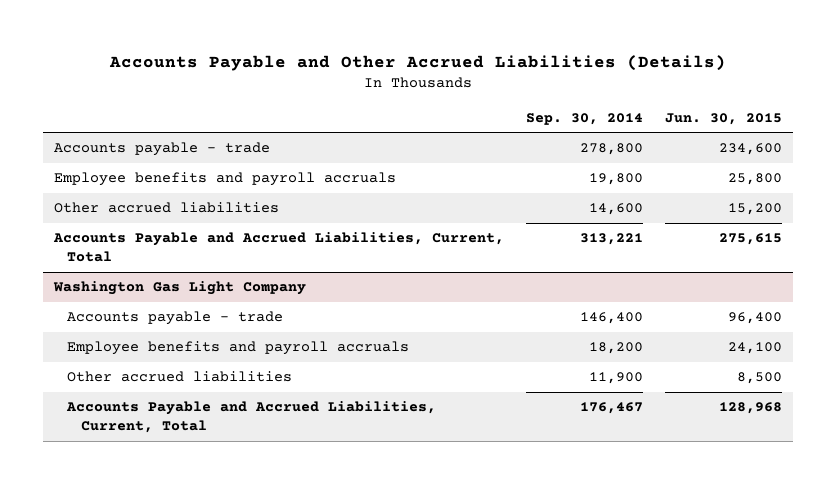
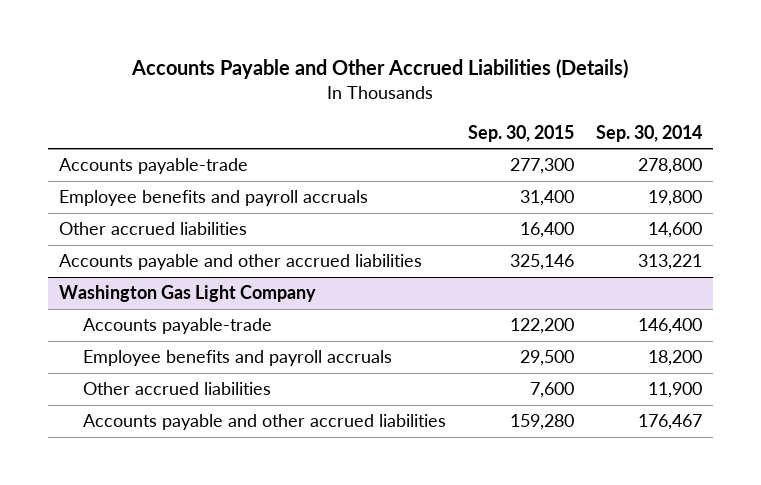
- | Sep. 30, 2014 | Jun. 30, 2015
+ | Sep. 30, 2015 | Sep. 30, 2014
- Accounts payable - trade | 278,800 | 234,600
+ Accounts payable-trade | 277,300 | 278,800
- Accounts Payable and Accrued Liabilities, Current, Total | 313,221 | 275,615
+ Accounts payable and other accrued liabilities | 325,146 | 313,221
@ Washington Gas Light Company
- Accounts payable - trade | 146,400 | 96,400
+ Accounts payable-trade | 122,200 | 146,400
- Accounts Payable and Accrued Liabilities, Current, Total | 176,467 | 128,968
+ Accounts payable and other accrued liabilities | 159,280 | 176,467

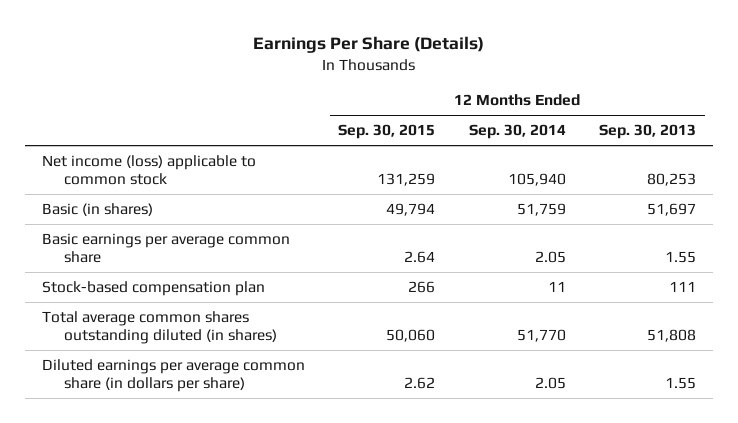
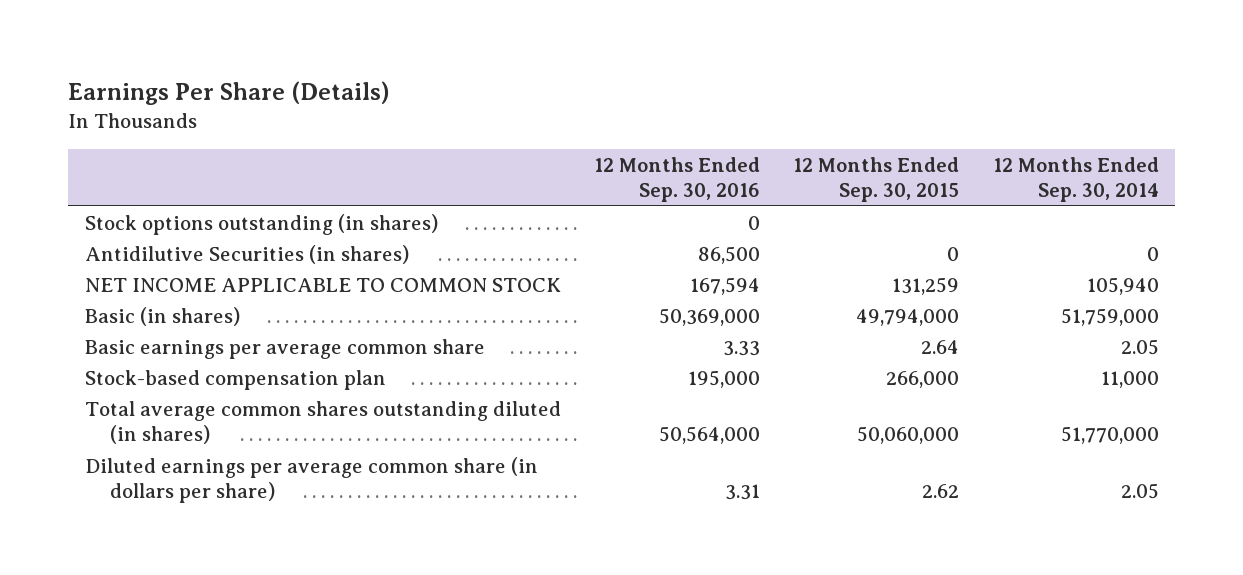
- | 12 Months Ended Sep. 30, 2015 | 12 Months Ended Sep. 30, 2014 | 12 Months Ended Sep. 30, 2013
+ | 12 Months Ended Sep. 30, 2016 | 12 Months Ended Sep. 30, 2015 | 12 Months Ended Sep. 30, 2014
- Net income (loss) applicable to common stock | 131,259 | 105,940 | 80,253
- Basic (in shares) | 49,794 | 51,759 | 51,697
+ Stock options outstanding (in shares) | 0 | |
+ Antidilutive Securities (in shares) | 86,500 | 0 | 0
+ NET INCOME APPLICABLE TO COMMON STOCK | 167,594 | 131,259 | 105,940
+ Basic (in shares) | 50,369,000 | 49,794,000 | 51,759,000
- Stock-based compensation plan | 266 | 11 | 111
- Total average common shares outstanding diluted (in shares) | 50,060 | 51,770 | 51,808
+ Stock-based compensation plan | 195,000 | 266,000 | 11,000
+ Total average common shares outstanding diluted (in shares) | 50,564,000 | 50,060,000 | 51,770,000

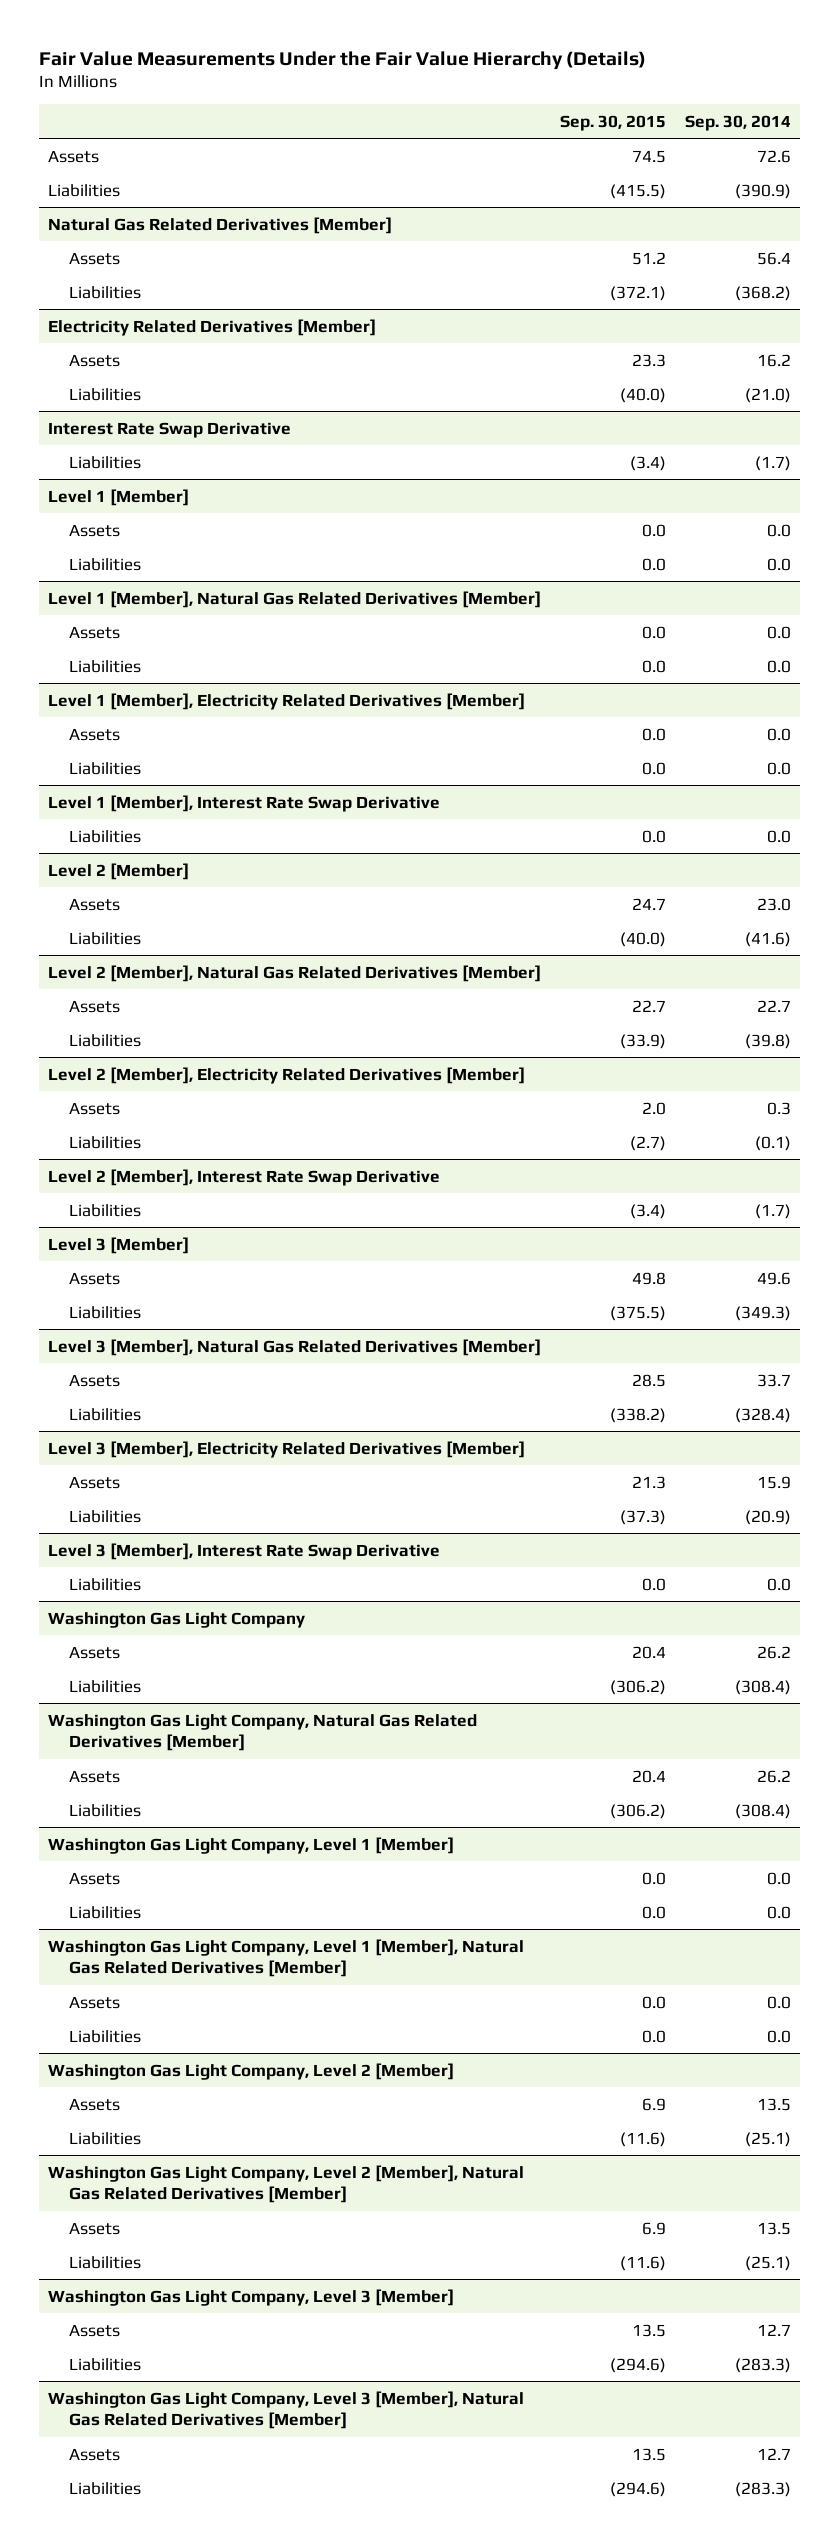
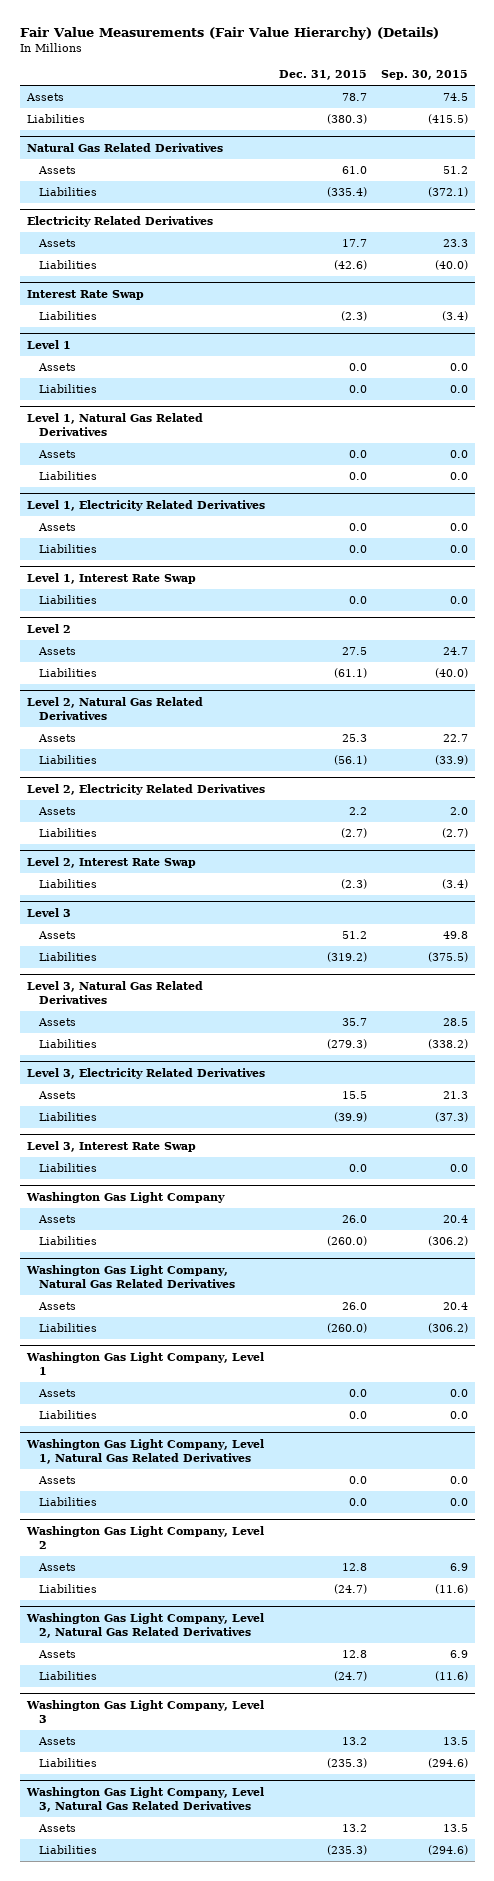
- Fair Value Measurements Under the Fair Value Hierarchy (Details)
+ Fair Value Measurements (Fair Value Hierarchy) (Details)
- | Sep. 30, 2015 | Sep. 30, 2014
+ | Dec. 31, 2015 | Sep. 30, 2015
- Natural Gas Related Derivatives [Member]
+ Natural Gas Related Derivatives
- Electricity Related Derivatives [Member]
+ Electricity Related Derivatives
- Interest Rate Swap Derivative
+ Interest Rate Swap
- Level 1 [Member]
+ Level 1
- Level 1 [Member], Natural Gas Related Derivatives [Member]
+ Level 1, Natural Gas Related Derivatives
- Level 1 [Member], Electricity Related Derivatives [Member]
+ Level 1, Electricity Related Derivatives
- Level 1 [Member], Interest Rate Swap Derivative
+ Level 1, Interest Rate Swap
- Level 2 [Member]
+ Level 2
- Level 2 [Member], Natural Gas Related Derivatives [Member]
+ Level 2, Natural Gas Related Derivatives
- Level 2 [Member], Electricity Related Derivatives [Member]
+ Level 2, Electricity Related Derivatives
- Level 2 [Member], Interest Rate Swap Derivative
+ Level 2, Interest Rate Swap
- Level 3 [Member]
+ Level 3
- Level 3 [Member], Natural Gas Related Derivatives [Member]
+ Level 3, Natural Gas Related Derivatives
- Level 3 [Member], Electricity Related Derivatives [Member]
+ Level 3, Electricity Related Derivatives
- Level 3 [Member], Interest Rate Swap Derivative
+ Level 3, Interest Rate Swap
- Washington Gas Light Company, Natural Gas Related Derivatives [Member]
+ Washington Gas Light Company, Natural Gas Related Derivatives
- Washington Gas Light Company, Level 1 [Member]
+ Washington Gas Light Company, Level 1
- Washington Gas Light Company, Level 1 [Member], Natural Gas Related Derivatives [Member]
+ Washington Gas Light Company, Level 1, Natural Gas Related Derivatives
- Washington Gas Light Company, Level 2 [Member]
+ Washington Gas Light Company, Level 2
- Washington Gas Light Company, Level 2 [Member], Natural Gas Related Derivatives [Member]
+ Washington Gas Light Company, Level 2, Natural Gas Related Derivatives
- Washington Gas Light Company, Level 3 [Member]
+ Washington Gas Light Company, Level 3
- Washington Gas Light Company, Level 3 [Member], Natural Gas Related Derivatives [Member]
+ Washington Gas Light Company, Level 3, Natural Gas Related Derivatives

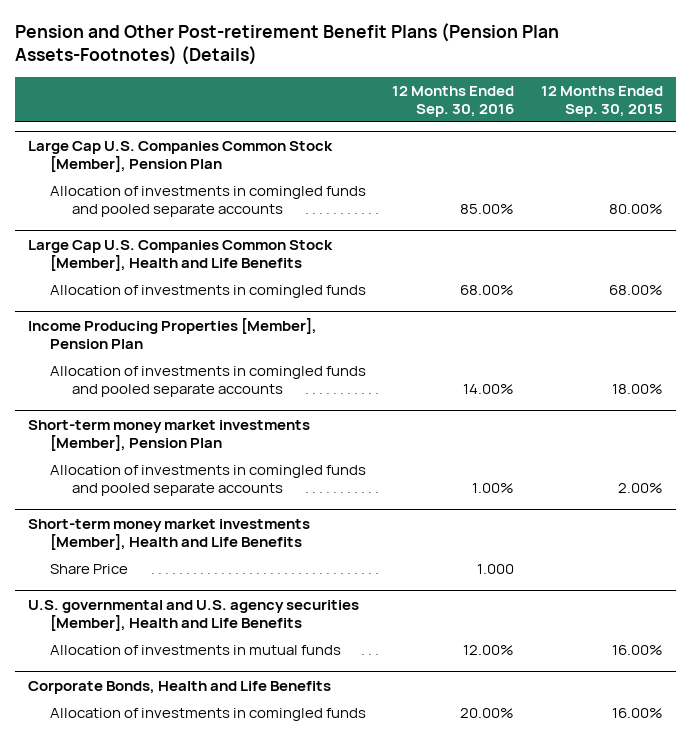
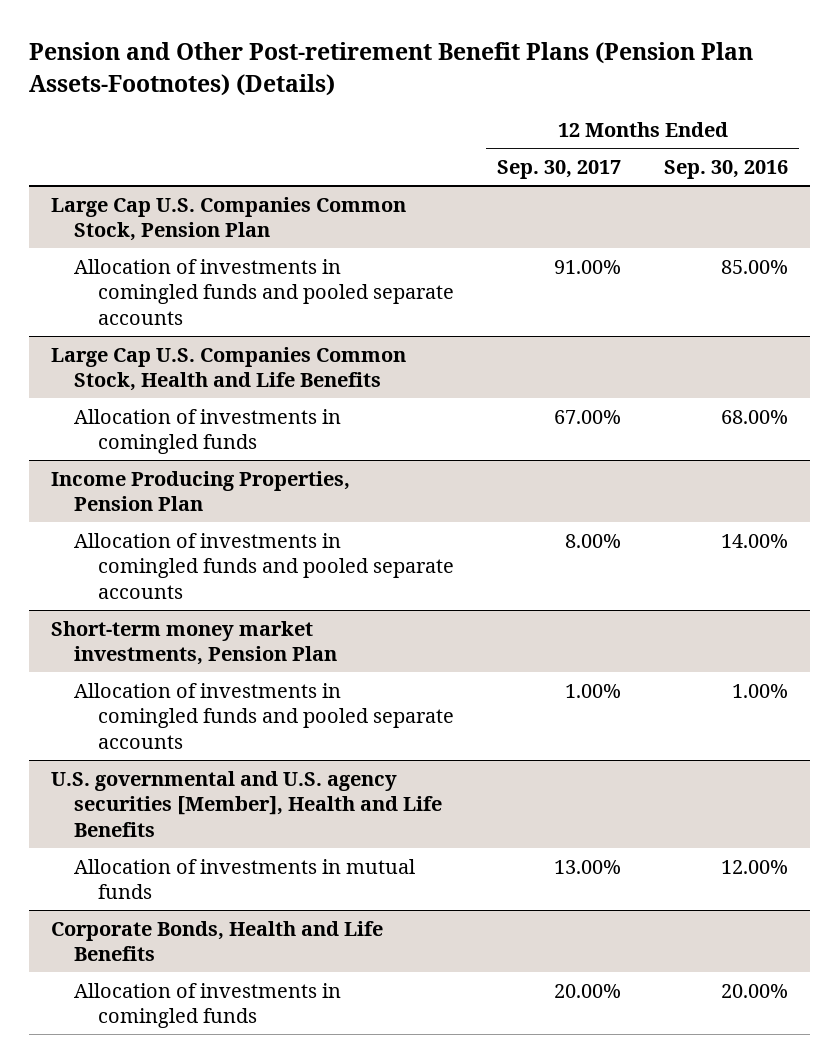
- | 12 Months Ended Sep. 30, 2016 | 12 Months Ended Sep. 30, 2015
+ | 12 Months Ended Sep. 30, 2017 | 12 Months Ended Sep. 30, 2016
- Large Cap U.S. Companies Common Stock [Member], Pension Plan
+ Large Cap U.S. Companies Common Stock, Pension Plan
- Large Cap U.S. Companies Common Stock [Member], Health and Life Benefits
+ Large Cap U.S. Companies Common Stock, Health and Life Benefits
- Income Producing Properties [Member], Pension Plan
+ Income Producing Properties, Pension Plan
- Short-term money market investments [Member], Pension Plan
+ Short-term money market investments, Pension Plan
- Short-term money market investments [Member], Health and Life Benefits
- Share Price | 1.000 |

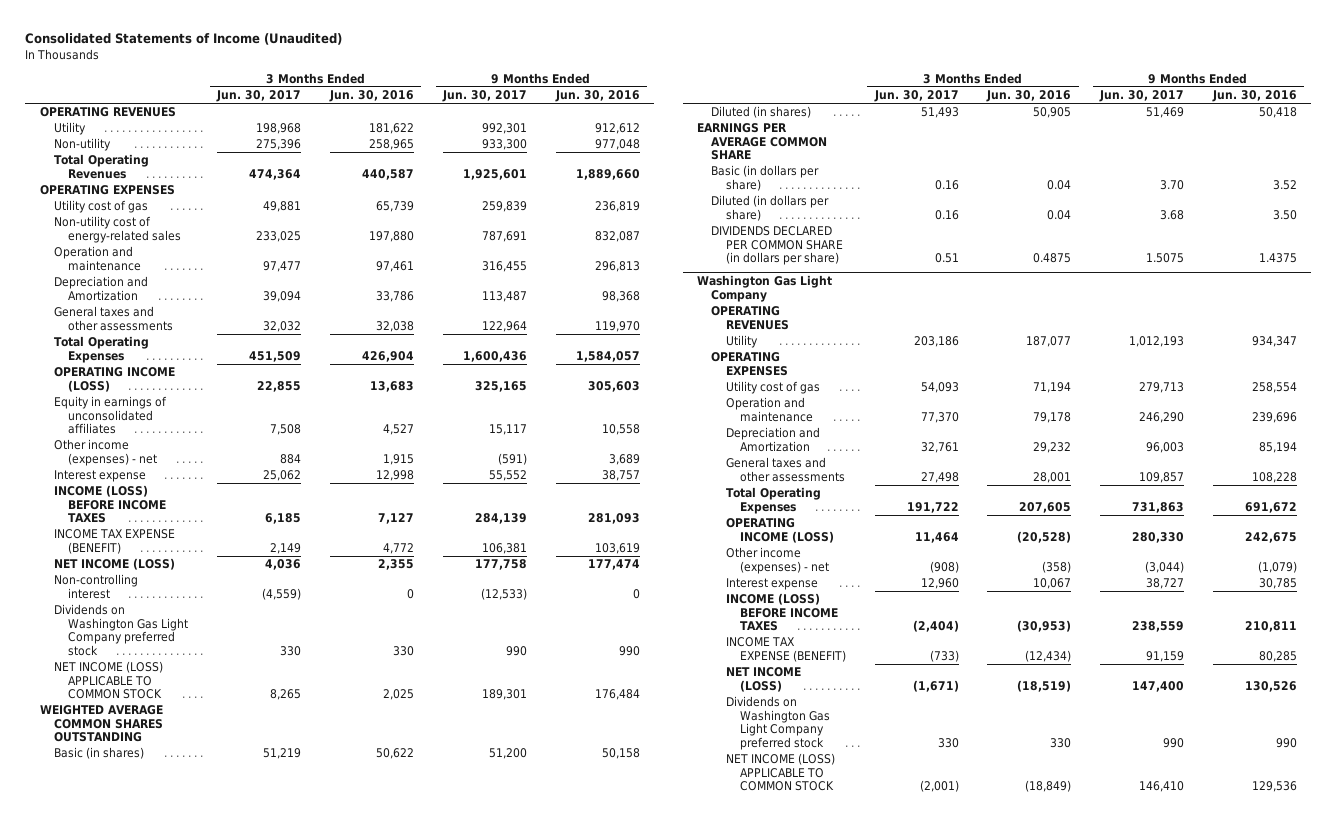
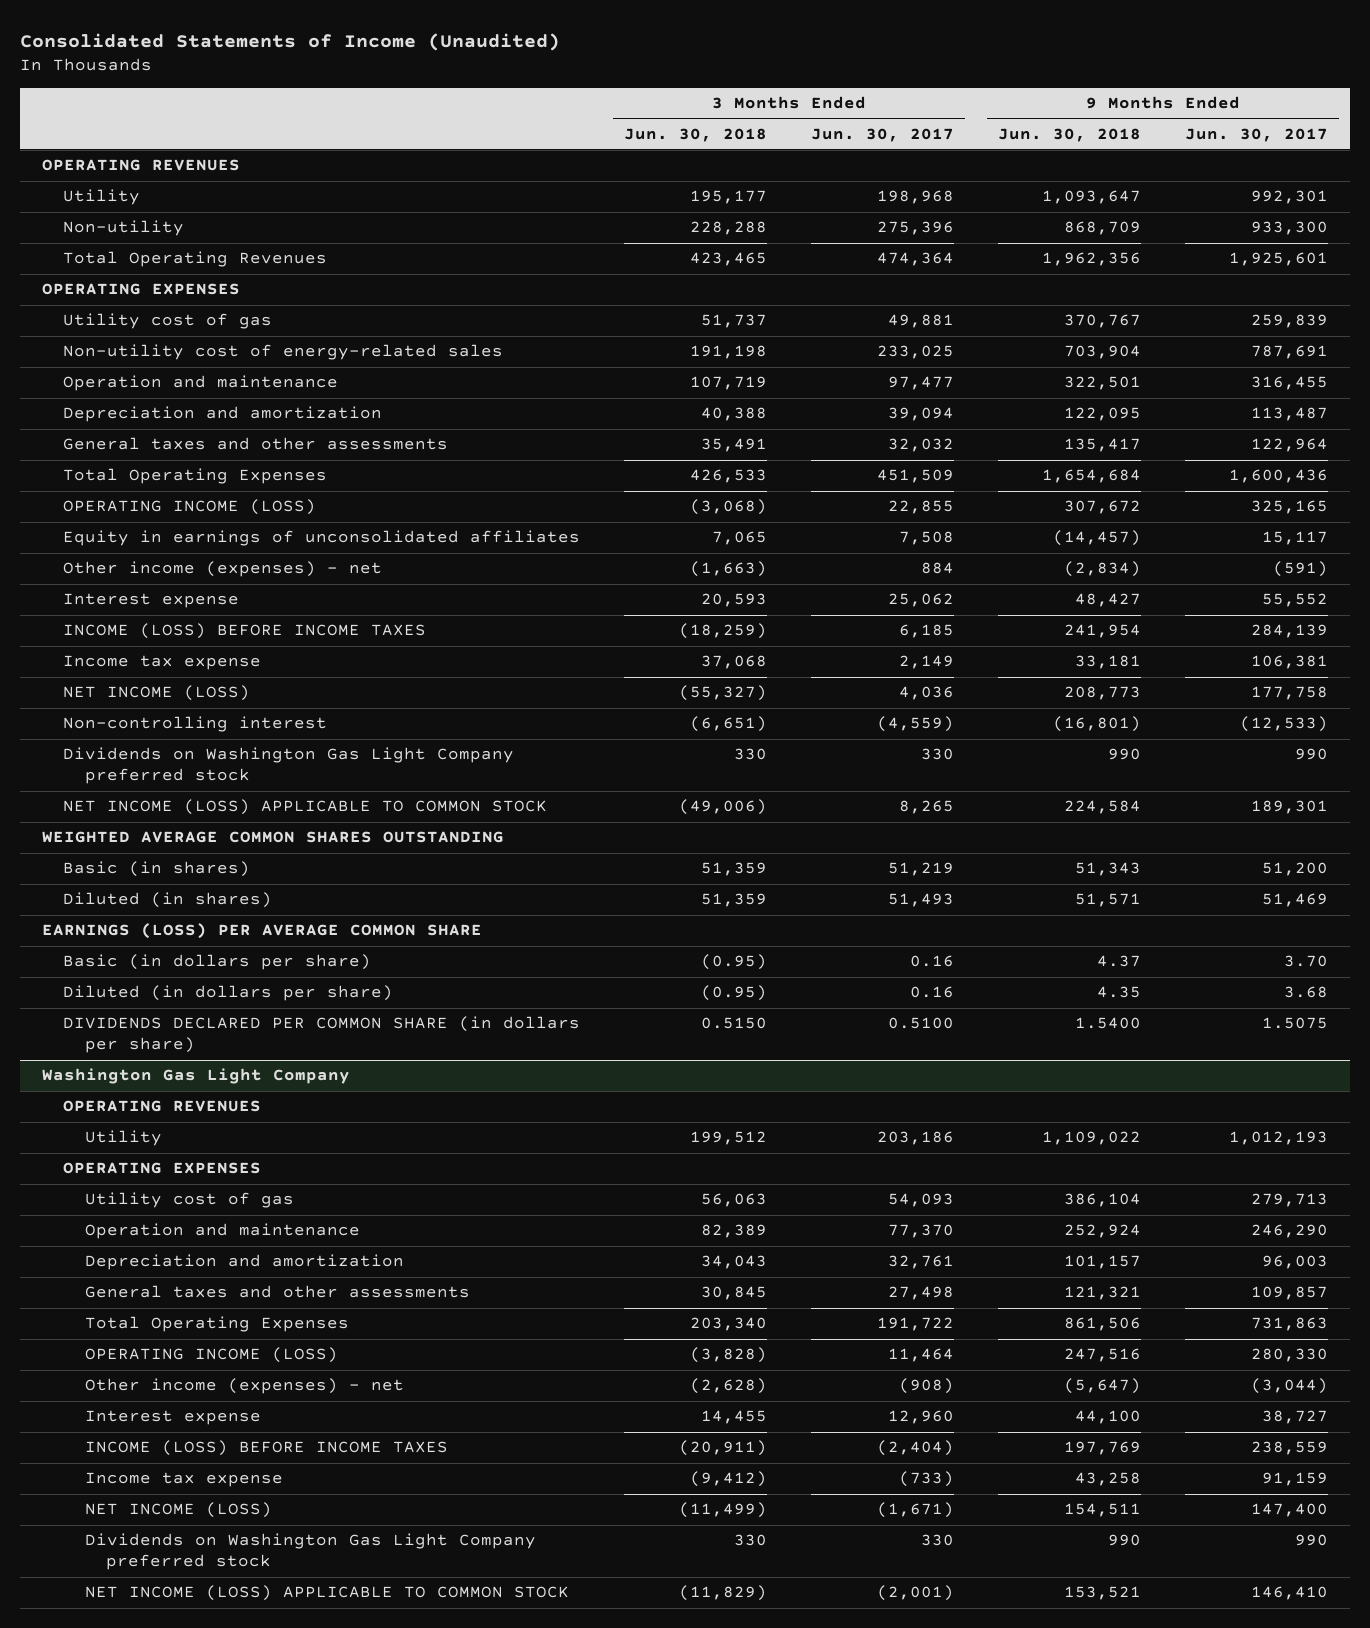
- | 3 Months Ended Jun. 30, 2017 | 3 Months Ended Jun. 30, 2016 | 9 Months Ended Jun. 30, 2017 | 9 Months Ended Jun. 30, 2016
+ | 3 Months Ended Jun. 30, 2018 | 3 Months Ended Jun. 30, 2017 | 9 Months Ended Jun. 30, 2018 | 9 Months Ended Jun. 30, 2017
- Depreciation and Amortization | 39,094 | 33,786 | 113,487 | 98,368
+ Depreciation and amortization | 40,388 | 39,094 | 122,095 | 113,487
- INCOME TAX EXPENSE (BENEFIT) | 2,149 | 4,772 | 106,381 | 103,619
+ Income tax expense | 37,068 | 2,149 | 33,181 | 106,381
- EARNINGS PER AVERAGE COMMON SHARE
+ EARNINGS (LOSS) PER AVERAGE COMMON SHARE
- DIVIDENDS DECLARED PER COMMON SHARE (in dollars per share) | 0.51 | 0.4875 | 1.5075 | 1.4375
+ DIVIDENDS DECLARED PER COMMON SHARE (in dollars per share) | 0.5150 | 0.5100 | 1.5400 | 1.5075
@ Washington Gas Light Company
- Depreciation and Amortization | 32,761 | 29,232 | 96,003 | 85,194
+ Depreciation and amortization | 34,043 | 32,761 | 101,157 | 96,003
- INCOME TAX EXPENSE (BENEFIT) | (733) | (12,434) | 91,159 | 80,285
+ Income tax expense | (9,412) | (733) | 43,258 | 91,159

